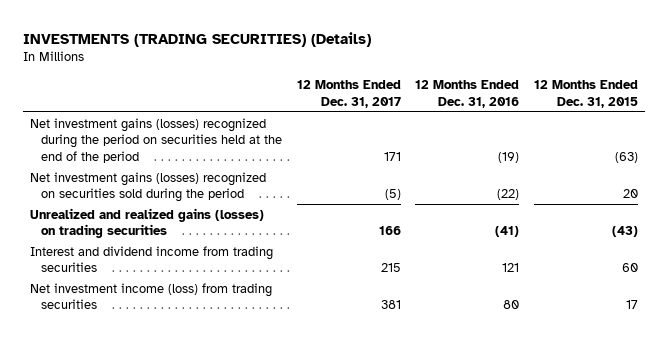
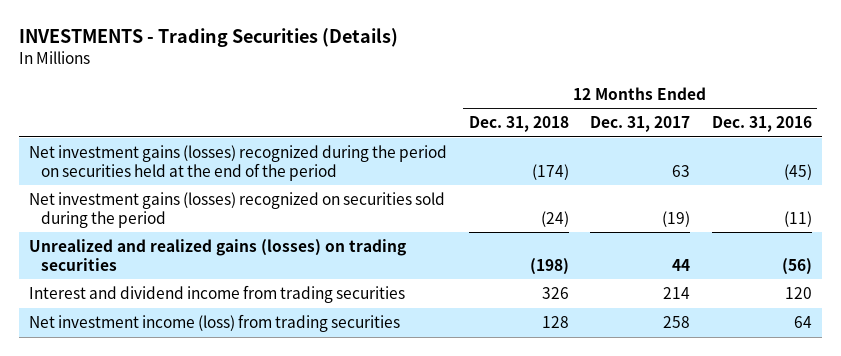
- INVESTMENTS (TRADING SECURITIES) (Details)
+ INVESTMENTS - Trading Securities (Details)
- | 12 Months Ended Dec. 31, 2017 | 12 Months Ended Dec. 31, 2016 | 12 Months Ended Dec. 31, 2015
+ | 12 Months Ended Dec. 31, 2018 | 12 Months Ended Dec. 31, 2017 | 12 Months Ended Dec. 31, 2016
- Net investment gains (losses) recognized during the period on securities held at the end of the period | 171 | (19) | (63)
- Net investment gains (losses) recognized on securities sold during the period | (5) | (22) | 20
- Unrealized and realized gains (losses) on trading securities | 166 | (41) | (43)
- Interest and dividend income from trading securities | 215 | 121 | 60
- Net investment income (loss) from trading securities | 381 | 80 | 17
+ Net investment gains (losses) recognized during the period on securities held at the end of the period | (174) | 63 | (45)
+ Net investment gains (losses) recognized on securities sold during the period | (24) | (19) | (11)
+ Unrealized and realized gains (losses) on trading securities | (198) | 44 | (56)
+ Interest and dividend income from trading securities | 326 | 214 | 120
+ Net investment income (loss) from trading securities | 128 | 258 | 64

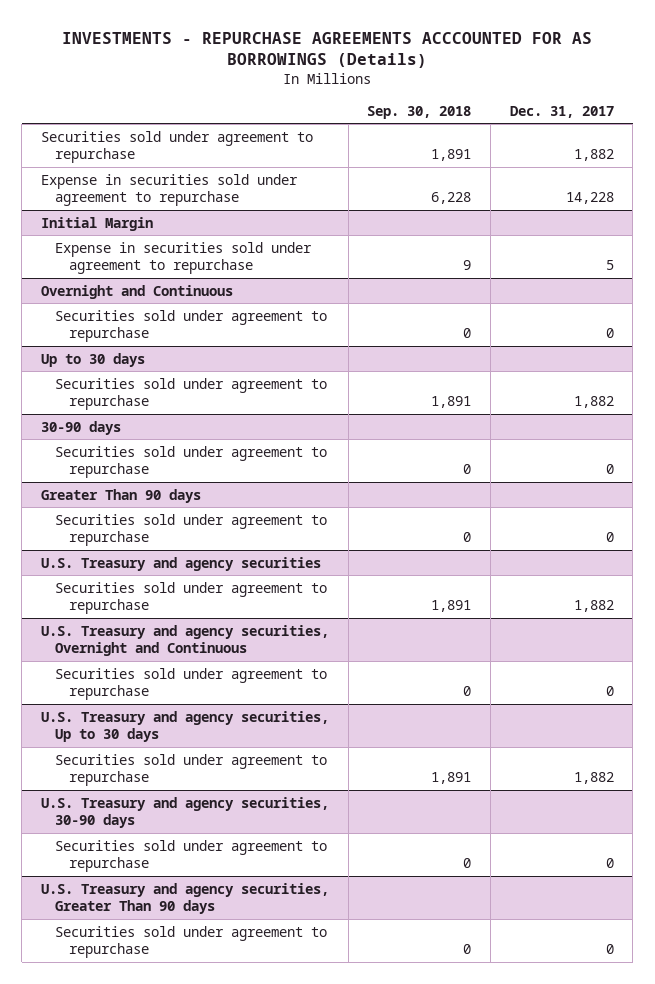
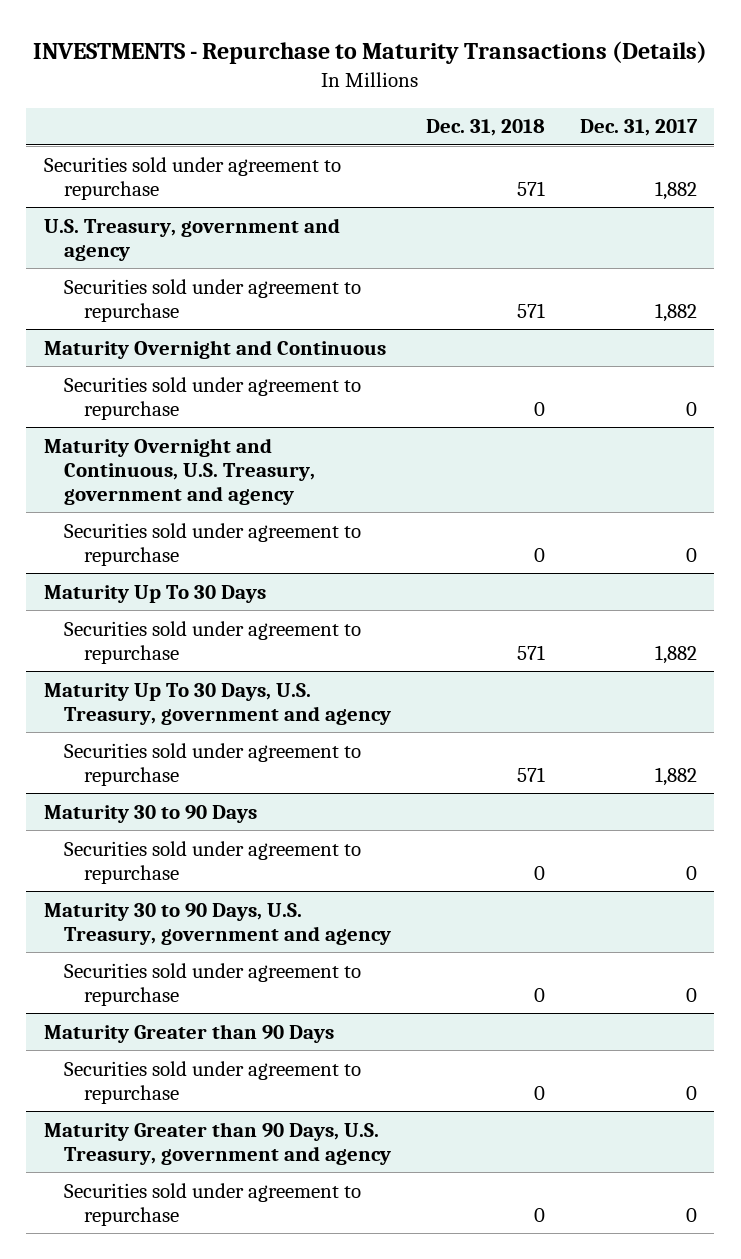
- INVESTMENTS - REPURCHASE AGREEMENTS ACCCOUNTED FOR AS BORROWINGS (Details)
+ INVESTMENTS - Repurchase to Maturity Transactions (Details)
- | Sep. 30, 2018 | Dec. 31, 2017
+ | Dec. 31, 2018 | Dec. 31, 2017
- Expense in securities sold under agreement to repurchase | 6,228 | 14,228
- Initial Margin
- Expense in securities sold under agreement to repurchase | 9 | 5
- Overnight and Continuous
- Securities sold under agreement to repurchase | 0 | 0
- Up to 30 days
+ U.S. Treasury, government and agency
- 30-90 days
+ Maturity Overnight and Continuous
- Greater Than 90 days
+ Maturity Overnight and Continuous, U.S. Treasury, government and agency
- U.S. Treasury and agency securities
+ Maturity Up To 30 Days
- U.S. Treasury and agency securities, Overnight and Continuous
- Securities sold under agreement to repurchase | 0 | 0
- U.S. Treasury and agency securities, Up to 30 days
+ Maturity Up To 30 Days, U.S. Treasury, government and agency
- U.S. Treasury and agency securities, 30-90 days
+ Maturity 30 to 90 Days
- U.S. Treasury and agency securities, Greater Than 90 days
+ Maturity 30 to 90 Days, U.S. Treasury, government and agency
+ Maturity Greater than 90 Days
+ Securities sold under agreement to repurchase | 0 | 0
+ Maturity Greater than 90 Days, U.S. Treasury, government and agency
+ Securities sold under agreement to repurchase | 0 | 0

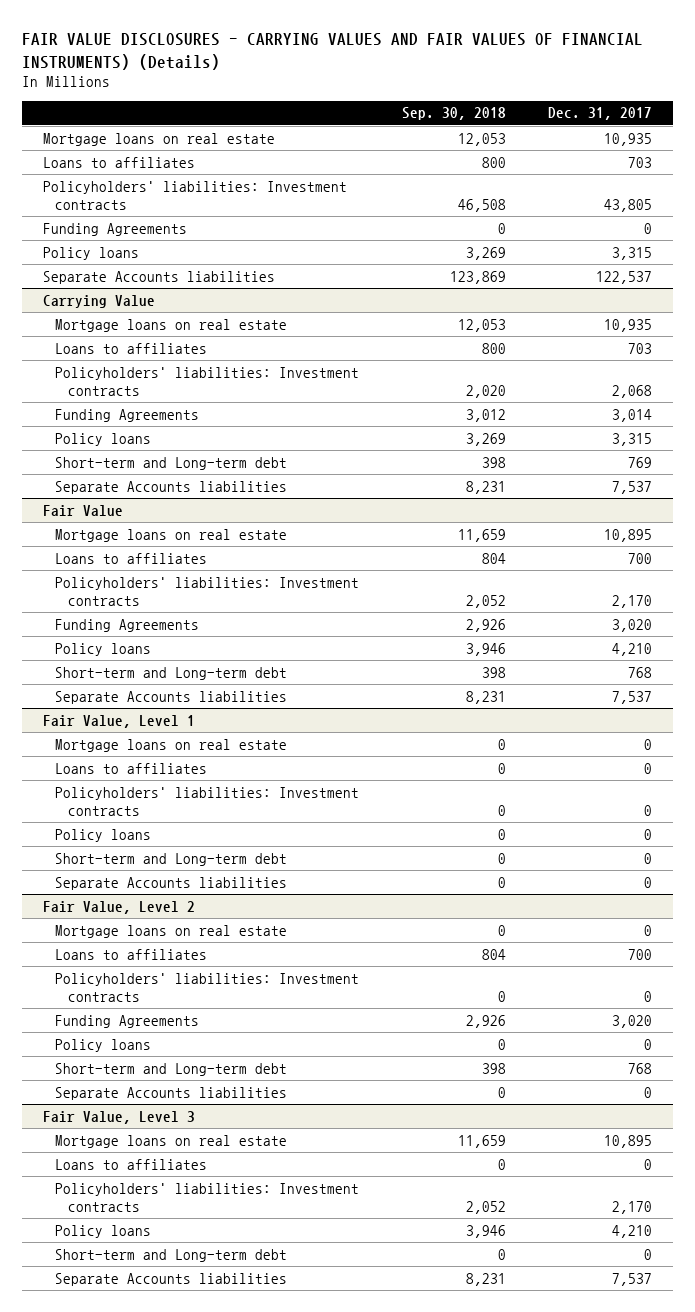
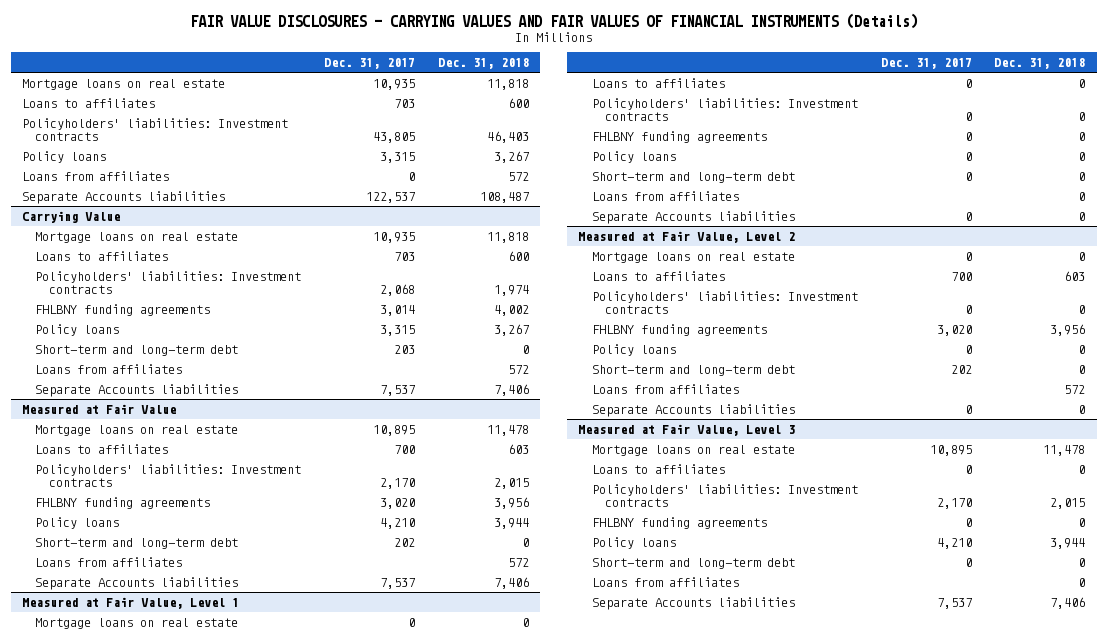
- FAIR VALUE DISCLOSURES - CARRYING VALUES AND FAIR VALUES OF FINANCIAL INSTRUMENTS) (Details)
+ FAIR VALUE DISCLOSURES - CARRYING VALUES AND FAIR VALUES OF FINANCIAL INSTRUMENTS (Details)
- | Sep. 30, 2018 | Dec. 31, 2017
+ | Dec. 31, 2017 | Dec. 31, 2018
- Funding Agreements | 0 | 0
+ Loans from affiliates | 0 | 572
@ Carrying Value
- Funding Agreements | 3,012 | 3,014
+ FHLBNY funding agreements | 3,014 | 4,002
- Short-term and Long-term debt | 398 | 769
+ Short-term and long-term debt | 203 | 0
+ Loans from affiliates | | 572
- Fair Value
+ Measured at Fair Value
- Funding Agreements | 2,926 | 3,020
+ FHLBNY funding agreements | 3,020 | 3,956
- Short-term and Long-term debt | 398 | 768
+ Short-term and long-term debt | 202 | 0
+ Loans from affiliates | | 572
- Fair Value, Level 1
+ Measured at Fair Value, Level 1
+ FHLBNY funding agreements | 0 | 0
- Short-term and Long-term debt | 0 | 0
+ Short-term and long-term debt | 0 | 0
+ Loans from affiliates | | 0
- Fair Value, Level 2
+ Measured at Fair Value, Level 2
- Funding Agreements | 2,926 | 3,020
+ FHLBNY funding agreements | 3,020 | 3,956
- Short-term and Long-term debt | 398 | 768
+ Short-term and long-term debt | 202 | 0
+ Loans from affiliates | | 572
- Fair Value, Level 3
+ Measured at Fair Value, Level 3
+ FHLBNY funding agreements | 0 | 0
- Short-term and Long-term debt | 0 | 0
+ Short-term and long-term debt | 0 | 0
+ Loans from affiliates | | 0

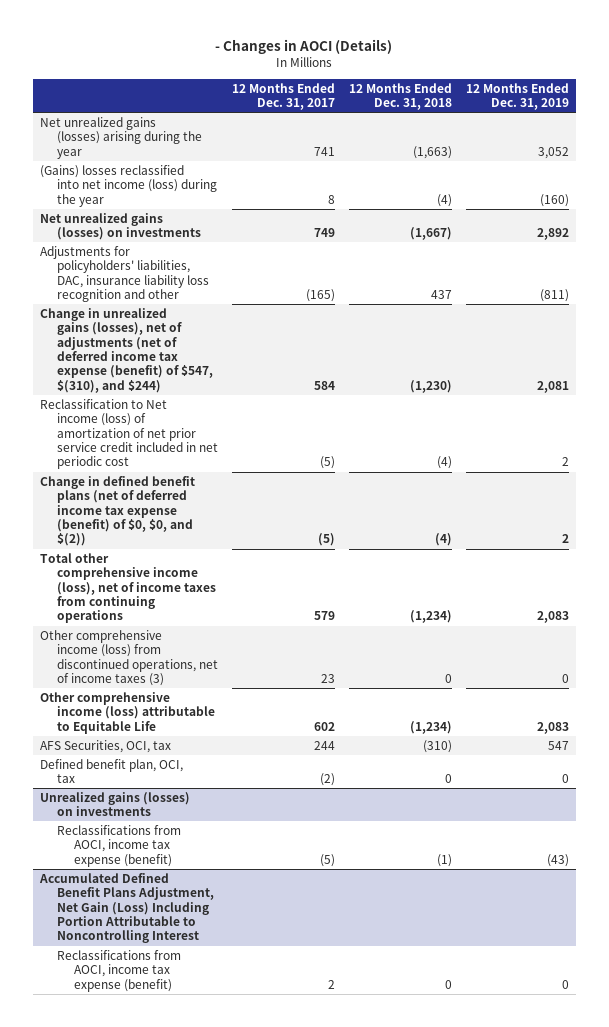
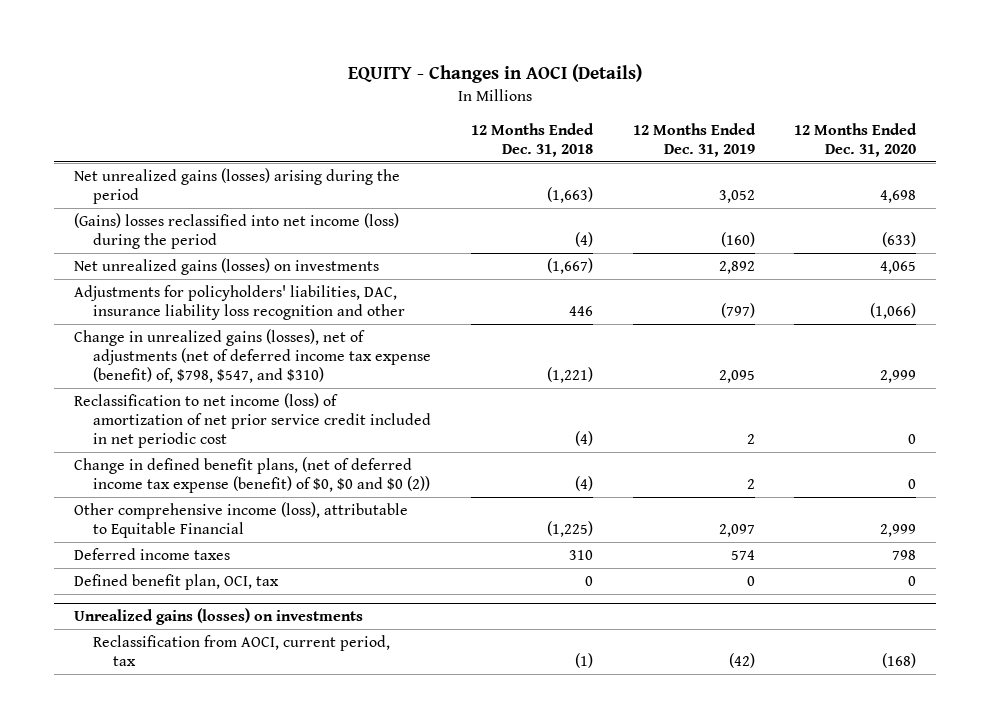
- - Changes in AOCI (Details)
+ EQUITY - Changes in AOCI (Details)
- | 12 Months Ended Dec. 31, 2017 | 12 Months Ended Dec. 31, 2018 | 12 Months Ended Dec. 31, 2019
+ | 12 Months Ended Dec. 31, 2018 | 12 Months Ended Dec. 31, 2019 | 12 Months Ended Dec. 31, 2020
- Net unrealized gains (losses) arising during the year | 741 | (1,663) | 3,052
- (Gains) losses reclassified into net income (loss) during the year | 8 | (4) | (160)
+ Net unrealized gains (losses) arising during the period | (1,663) | 3,052 | 4,698
+ (Gains) losses reclassified into net income (loss) during the period | (4) | (160) | (633)
- Adjustments for policyholders' liabilities, DAC, insurance liability loss recognition and other | (165) | 437 | (811)
- Change in unrealized gains (losses), net of adjustments (net of deferred income tax expense (benefit) of $547, $(310), and $244) | 584 | (1,230) | 2,081
- Reclassification to Net income (loss) of amortization of net prior service credit included in net periodic cost | (5) | (4) | 2
- Change in defined benefit plans (net of deferred income tax expense (benefit) of $0, $0, and $(2)) | (5) | (4) | 2
- Total other comprehensive income (loss), net of income taxes from continuing operations | 579 | (1,234) | 2,083
- Other comprehensive income (loss) from discontinued operations, net of income taxes (3) | 23 | 0 | 0
- Other comprehensive income (loss) attributable to Equitable Life | 602 | (1,234) | 2,083
- AFS Securities, OCI, tax | 244 | (310) | 547
+ Adjustments for policyholders' liabilities, DAC, insurance liability loss recognition and other | 446 | (797) | (1,066)
+ Change in unrealized gains (losses), net of adjustments (net of deferred income tax expense (benefit) of, $798, $547, and $310) | (1,221) | 2,095 | 2,999
+ Reclassification to net income (loss) of amortization of net prior service credit included in net periodic cost | (4) | 2 | 0
+ Change in defined benefit plans, (net of deferred income tax expense (benefit) of $0, $0 and $0 (2)) | (4) | 2 | 0
+ Other comprehensive income (loss), attributable to Equitable Financial | (1,225) | 2,097 | 2,999
+ Deferred income taxes | 310 | 574 | 798
@ Unrealized gains (losses) on investments
- Reclassifications from AOCI, income tax expense (benefit) | (5) | (1) | (43)
- Accumulated Defined Benefit Plans Adjustment, Net Gain (Loss) Including Portion Attributable to Noncontrolling Interest
- Reclassifications from AOCI, income tax expense (benefit) | 2 | 0 | 0
@ Unrealized gains (losses) on investments
+ Reclassification from AOCI, current period, tax | (1) | (42) | (168)

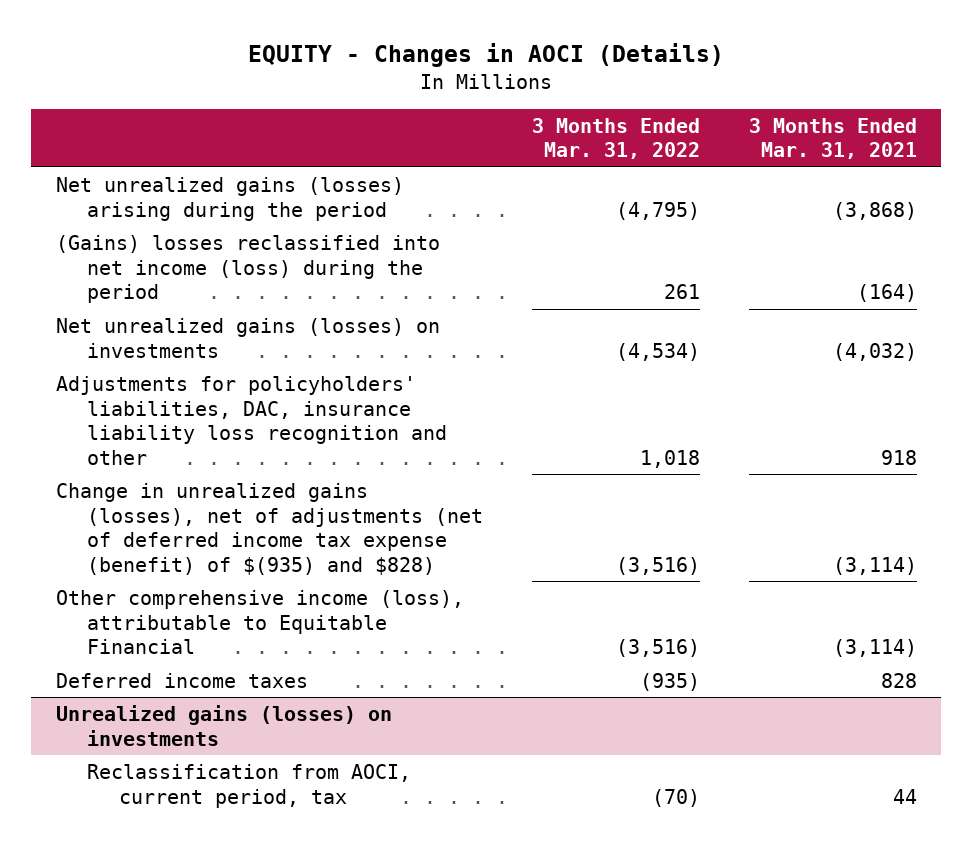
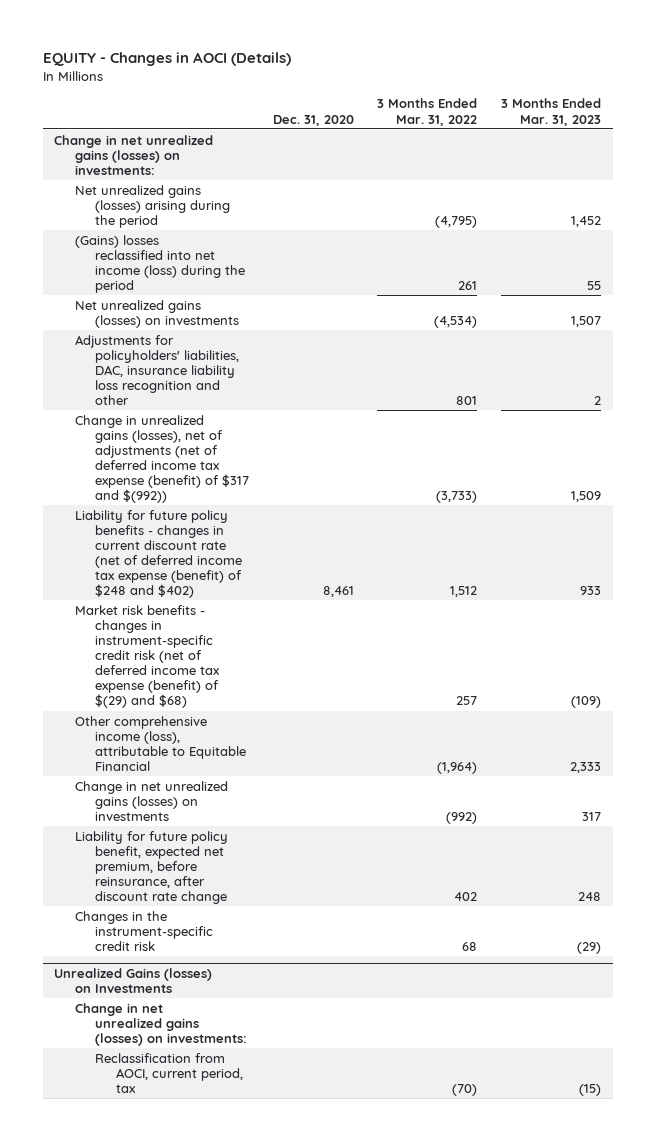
- | 3 Months Ended Mar. 31, 2022 | 3 Months Ended Mar. 31, 2021
+ | Dec. 31, 2020 | 3 Months Ended Mar. 31, 2022 | 3 Months Ended Mar. 31, 2023
+ Change in net unrealized gains (losses) on investments:
- Adjustments for policyholders' liabilities, DAC, insurance liability loss recognition and other | 1,018 | 918
- Change in unrealized gains (losses), net of adjustments (net of deferred income tax expense (benefit) of $(935) and $828) | (3,516) | (3,114)
- Other comprehensive income (loss), attributable to Equitable Financial | (3,516) | (3,114)
- Deferred income taxes | (935) | 828
- Unrealized gains (losses) on investments
+ Adjustments for policyholders' liabilities, DAC, insurance liability loss recognition and other | | 801 | 2
+ Change in unrealized gains (losses), net of adjustments (net of deferred income tax expense (benefit) of $317 and $(992)) | | (3,733) | 1,509
+ Liability for future policy benefits - changes in current discount rate (net of deferred income tax expense (benefit) of $248 and $402) | 8,461 | 1,512 | 933
+ Market risk benefits - changes in instrument-specific credit risk (net of deferred income tax expense (benefit) of $(29) and $68) | | 257 | (109)
+ Other comprehensive income (loss), attributable to Equitable Financial | | (1,964) | 2,333
+ Change in net unrealized gains (losses) on investments | | (992) | 317
+ Liability for future policy benefit, expected net premium, before reinsurance, after discount rate change | | 402 | 248
+ Changes in the instrument-specific credit risk | | 68 | (29)
+ Unrealized Gains (losses) on Investments
+ Change in net unrealized gains (losses) on investments:

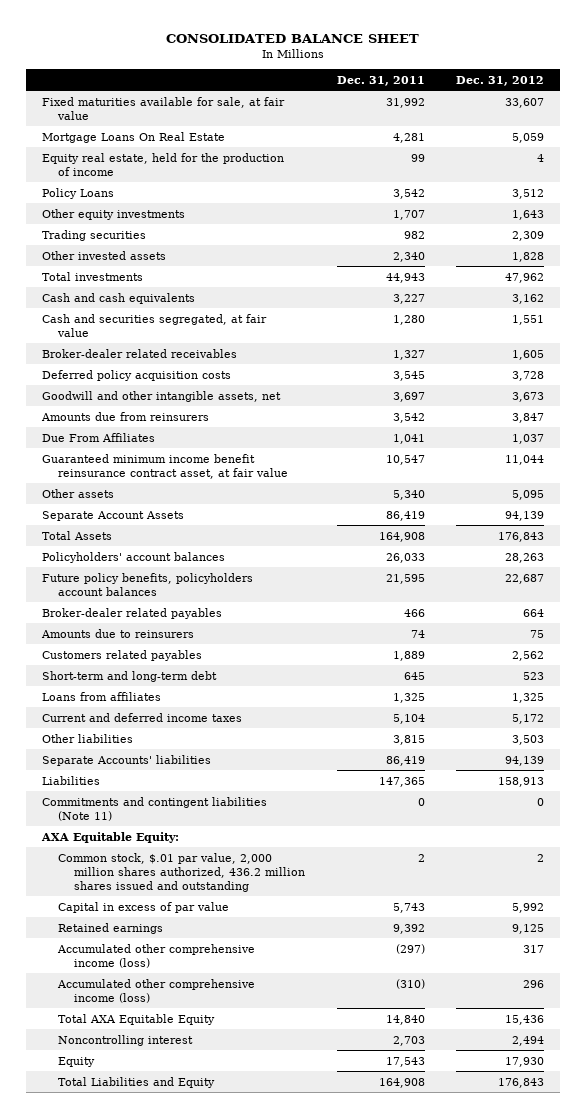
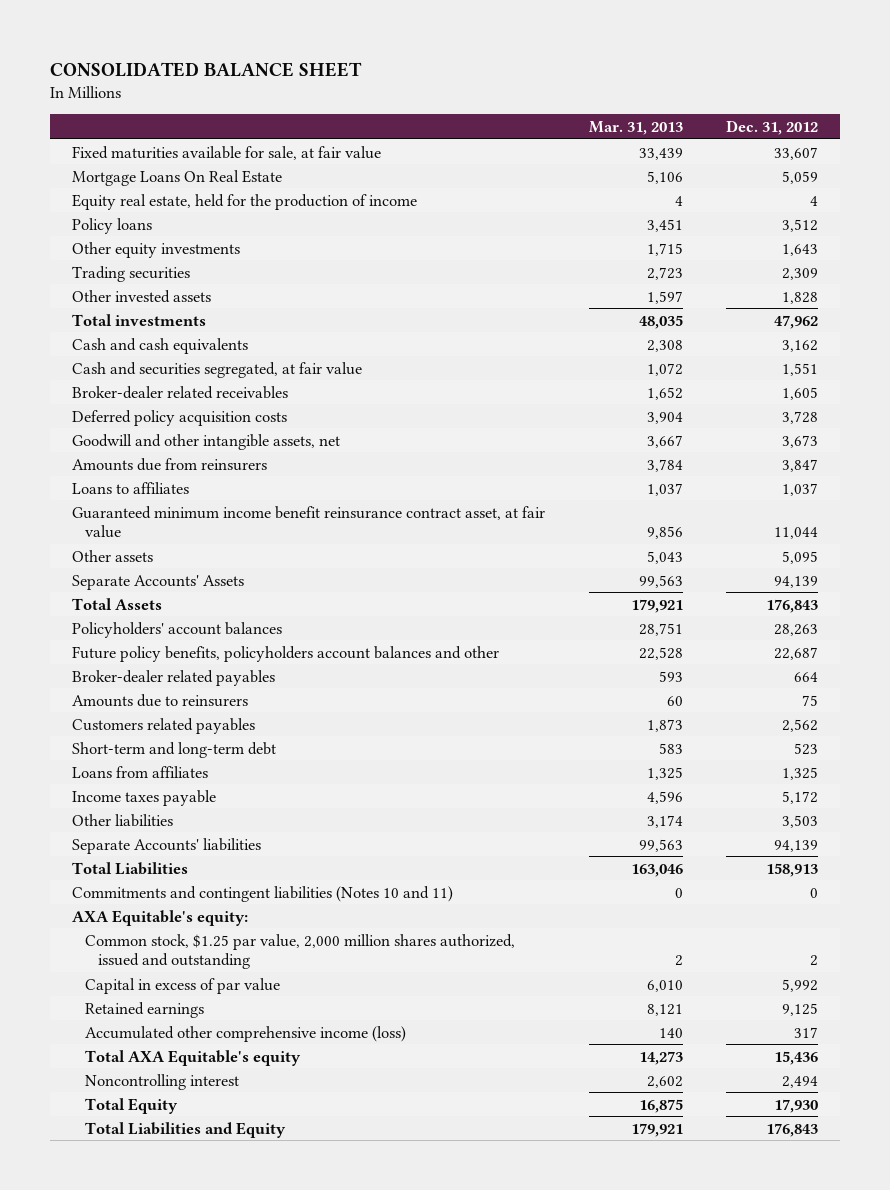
- | Dec. 31, 2011 | Dec. 31, 2012
+ | Mar. 31, 2013 | Dec. 31, 2012
- Policy Loans | 3,542 | 3,512
+ Policy loans | 3,451 | 3,512
- Due From Affiliates | 1,041 | 1,037
+ Loans to affiliates | 1,037 | 1,037
- Separate Account Assets | 86,419 | 94,139
+ Separate Accounts' Assets | 99,563 | 94,139
- Future policy benefits, policyholders account balances | 21,595 | 22,687
+ Future policy benefits, policyholders account balances and other | 22,528 | 22,687
- Current and deferred income taxes | 5,104 | 5,172
+ Income taxes payable | 4,596 | 5,172
- Liabilities | 147,365 | 158,913
- Commitments and contingent liabilities (Note 11) | 0 | 0
- AXA Equitable Equity:
- Common stock, $.01 par value, 2,000 million shares authorized, 436.2 million shares issued and outstanding | 2 | 2
+ Total Liabilities | 163,046 | 158,913
+ Commitments and contingent liabilities (Notes 10 and 11) | 0 | 0
+ AXA Equitable's equity:
+ Common stock, $1.25 par value, 2,000 million shares authorized, issued and outstanding | 2 | 2
- Accumulated other comprehensive income (loss) | (310) | 296
- Total AXA Equitable Equity | 14,840 | 15,436
+ Total AXA Equitable's equity | 14,273 | 15,436
- Equity | 17,543 | 17,930
+ Total Equity | 16,875 | 17,930

